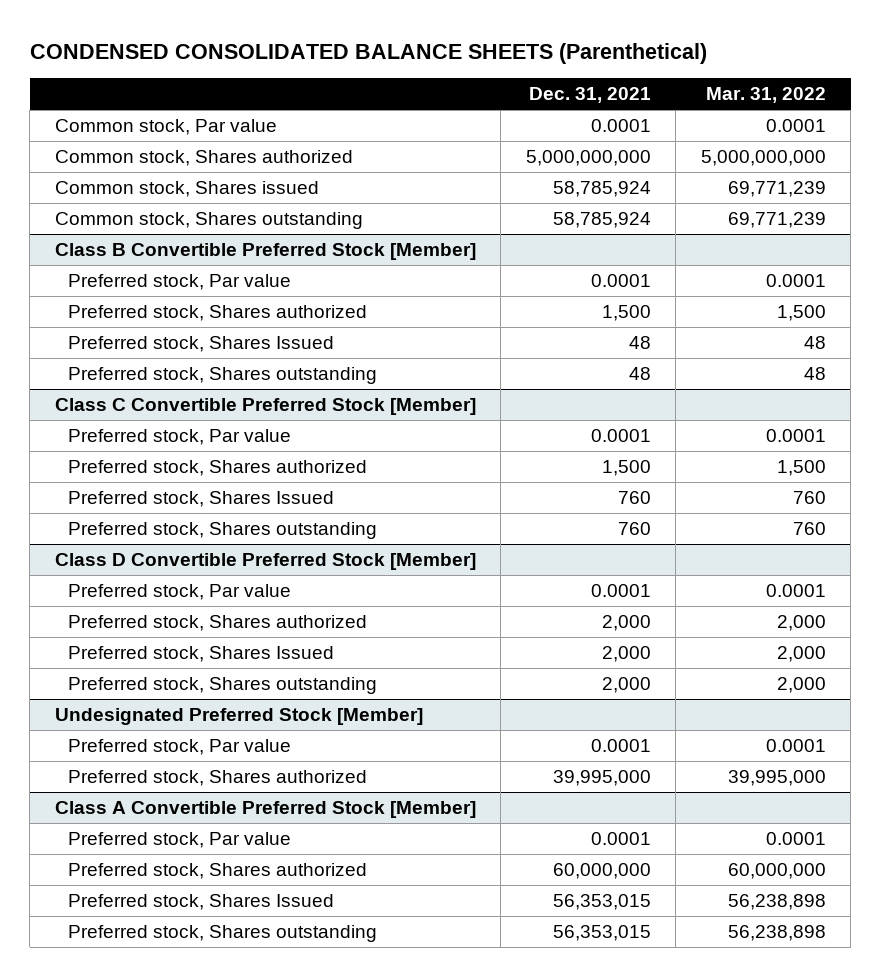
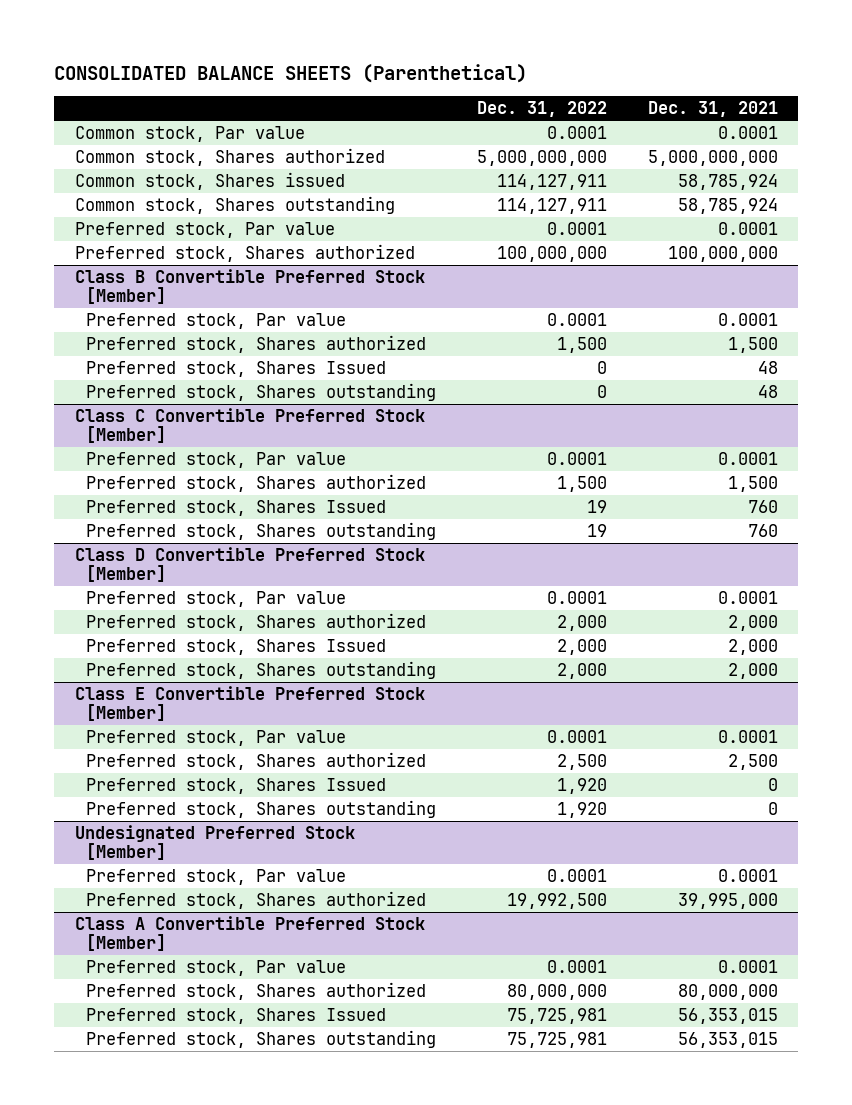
- CONDENSED CONSOLIDATED BALANCE SHEETS (Parenthetical)
+ CONSOLIDATED BALANCE SHEETS (Parenthetical)
- | Dec. 31, 2021 | Mar. 31, 2022
+ | Dec. 31, 2022 | Dec. 31, 2021
+ Preferred stock, Par value | 0.0001 | 0.0001
+ Preferred stock, Shares authorized | 100,000,000 | 100,000,000
+ Class E Convertible Preferred Stock [Member]
+ Preferred stock, Par value | 0.0001 | 0.0001
+ Preferred stock, Shares authorized | 2,500 | 2,500
+ Preferred stock, Shares Issued | 1,920 | 0
+ Preferred stock, Shares outstanding | 1,920 | 0
@ Class A Convertible Preferred Stock [Member]
- Preferred stock, Shares authorized | 60,000,000 | 60,000,000
+ Preferred stock, Shares authorized | 80,000,000 | 80,000,000

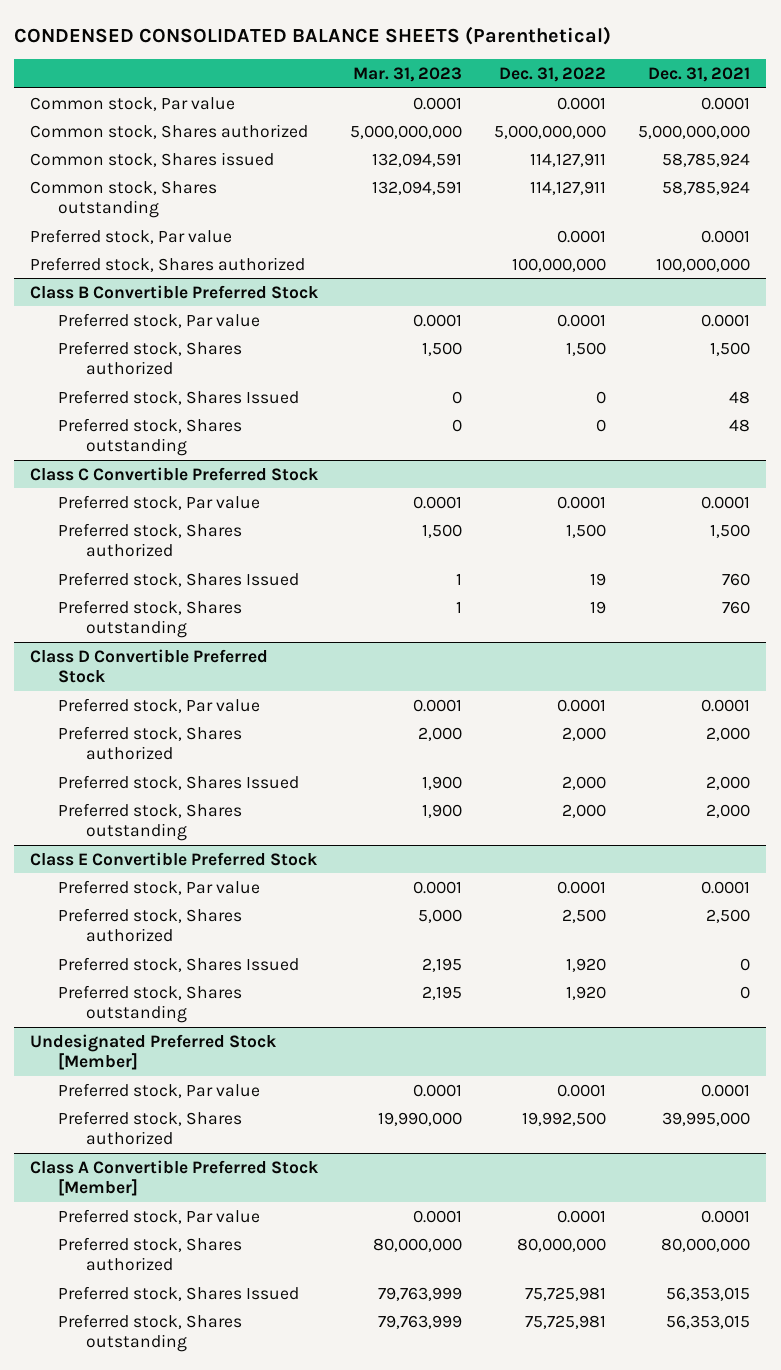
- CONSOLIDATED BALANCE SHEETS (Parenthetical)
+ CONDENSED CONSOLIDATED BALANCE SHEETS (Parenthetical)
- | Dec. 31, 2022 | Dec. 31, 2021
+ | Mar. 31, 2023 | Dec. 31, 2022 | Dec. 31, 2021
- Class B Convertible Preferred Stock [Member]
+ Class B Convertible Preferred Stock
- Class C Convertible Preferred Stock [Member]
+ Class C Convertible Preferred Stock
- Class D Convertible Preferred Stock [Member]
+ Class D Convertible Preferred Stock
- Class E Convertible Preferred Stock [Member]
+ Class E Convertible Preferred Stock

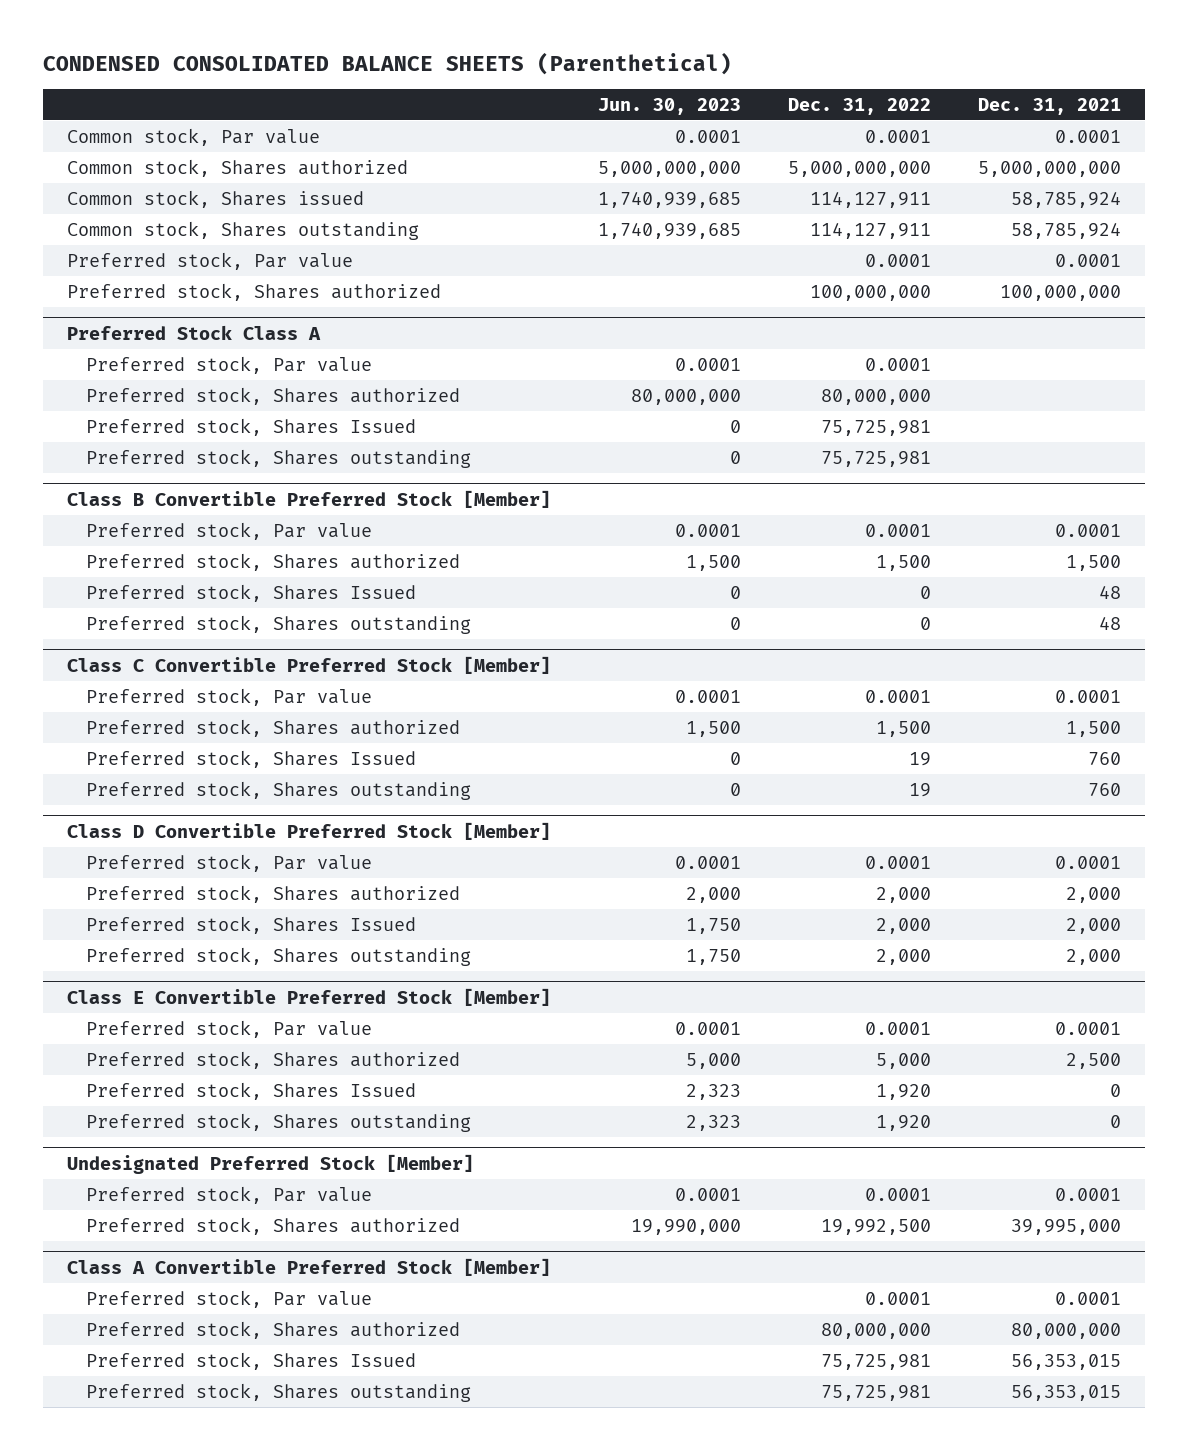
- | Mar. 31, 2023 | Dec. 31, 2022 | Dec. 31, 2021
+ | Jun. 30, 2023 | Dec. 31, 2022 | Dec. 31, 2021
- Class B Convertible Preferred Stock
+ Preferred Stock Class A
+ Preferred stock, Par value | 0.0001 | 0.0001 |
+ Preferred stock, Shares authorized | 80,000,000 | 80,000,000 |
+ Preferred stock, Shares Issued | 0 | 75,725,981 |
+ Preferred stock, Shares outstanding | 0 | 75,725,981 |
+ Class B Convertible Preferred Stock [Member]
- Class C Convertible Preferred Stock
+ Class C Convertible Preferred Stock [Member]
- Class D Convertible Preferred Stock
+ Class D Convertible Preferred Stock [Member]
- Class E Convertible Preferred Stock
+ Class E Convertible Preferred Stock [Member]
- Preferred stock, Shares authorized | 5,000 | 2,500 | 2,500
+ Preferred stock, Shares authorized | 5,000 | 5,000 | 2,500

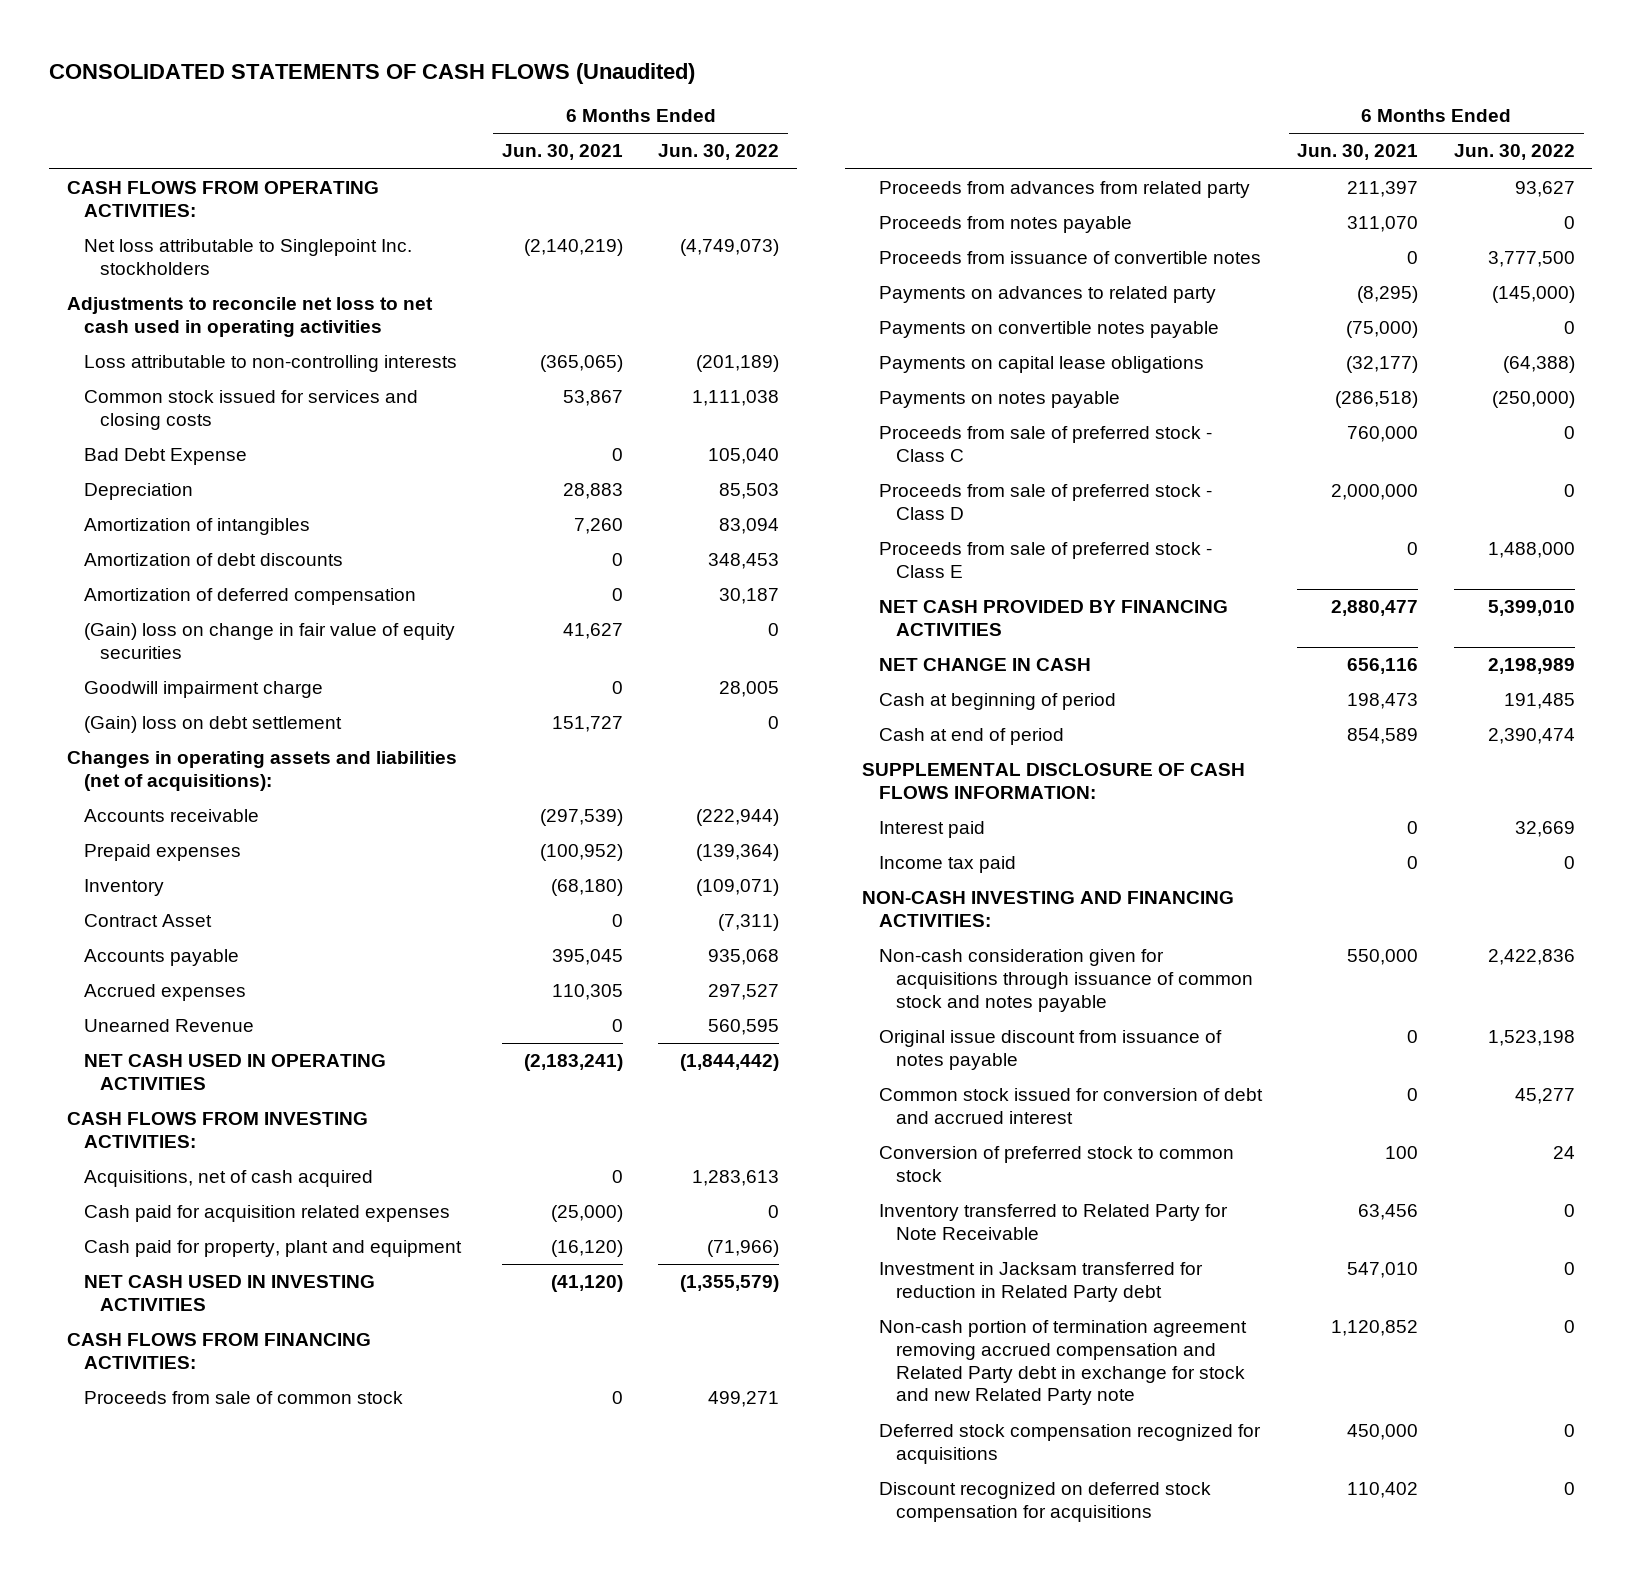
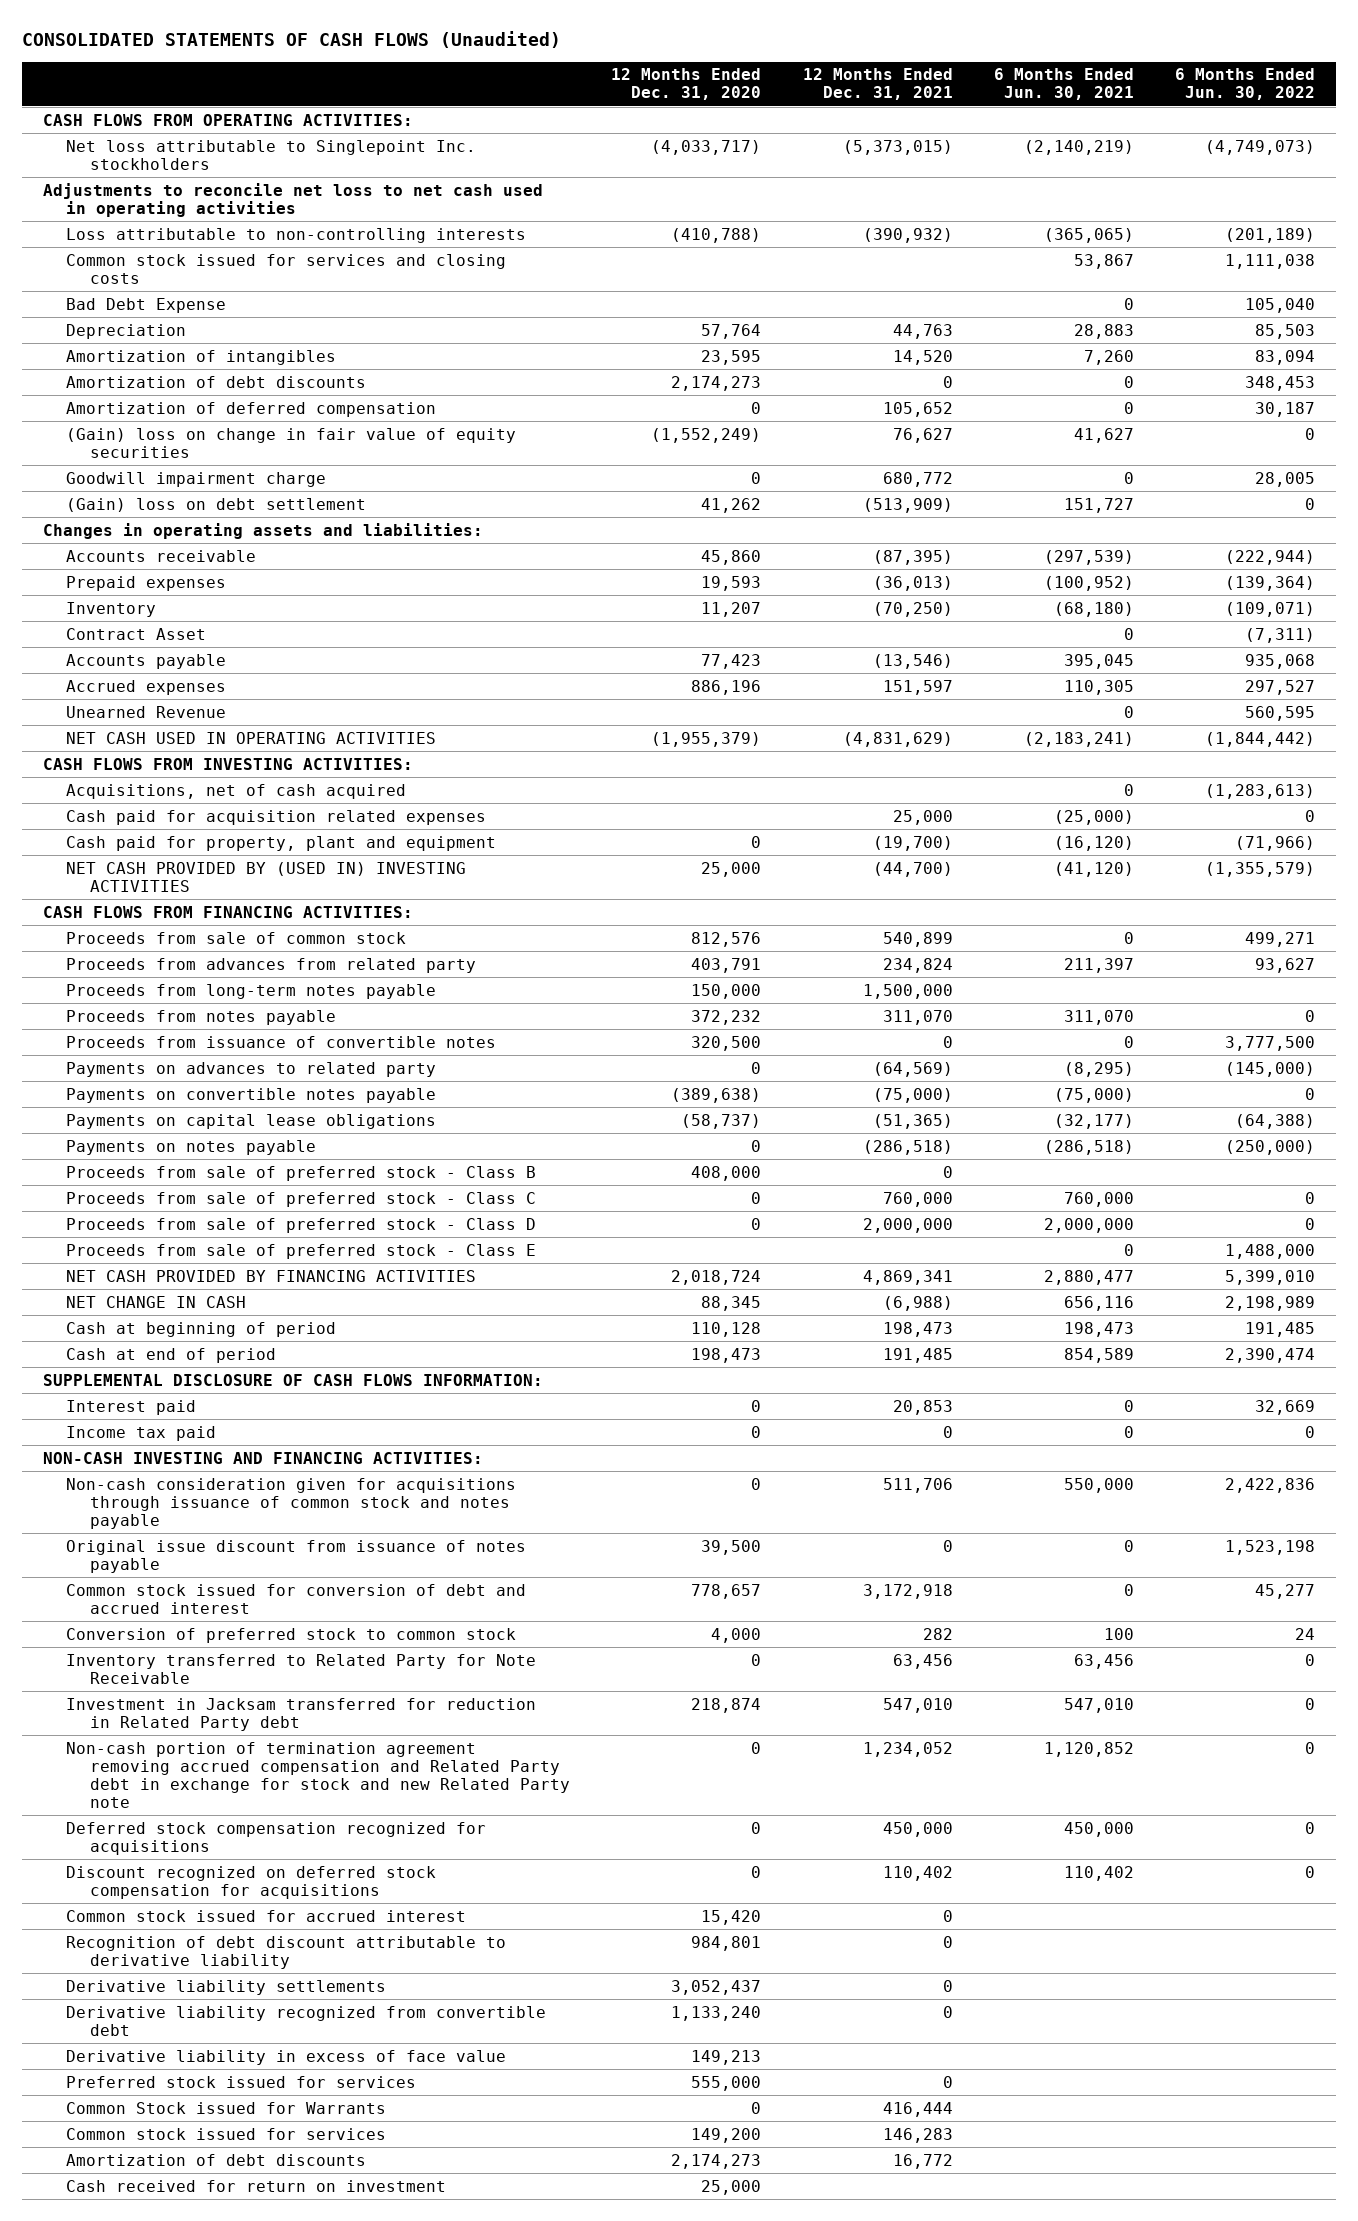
- | 6 Months Ended Jun. 30, 2021 | 6 Months Ended Jun. 30, 2022
+ | 12 Months Ended Dec. 31, 2020 | 12 Months Ended Dec. 31, 2021 | 6 Months Ended Jun. 30, 2021 | 6 Months Ended Jun. 30, 2022
- Changes in operating assets and liabilities (net of acquisitions):
+ Changes in operating assets and liabilities:
- Acquisitions, net of cash acquired | 0 | 1,283,613
+ Acquisitions, net of cash acquired | | | 0 | (1,283,613)
- NET CASH USED IN INVESTING ACTIVITIES | (41,120) | (1,355,579)
+ NET CASH PROVIDED BY (USED IN) INVESTING ACTIVITIES | 25,000 | (44,700) | (41,120) | (1,355,579)
+ Proceeds from long-term notes payable | 150,000 | 1,500,000 | |
+ Proceeds from sale of preferred stock - Class B | 408,000 | 0 | |
+ Common stock issued for accrued interest | 15,420 | 0 | |
+ Recognition of debt discount attributable to derivative liability | 984,801 | 0 | |
+ Derivative liability settlements | 3,052,437 | 0 | |
+ Derivative liability recognized from convertible debt | 1,133,240 | 0 | |
+ Derivative liability in excess of face value | 149,213 | | |
+ Preferred stock issued for services | 555,000 | 0 | |
+ Common Stock issued for Warrants | 0 | 416,444 | |
+ Common stock issued for services | 149,200 | 146,283 | |
+ Amortization of debt discounts | 2,174,273 | 16,772 | |
+ Cash received for return on investment | 25,000 | | |

